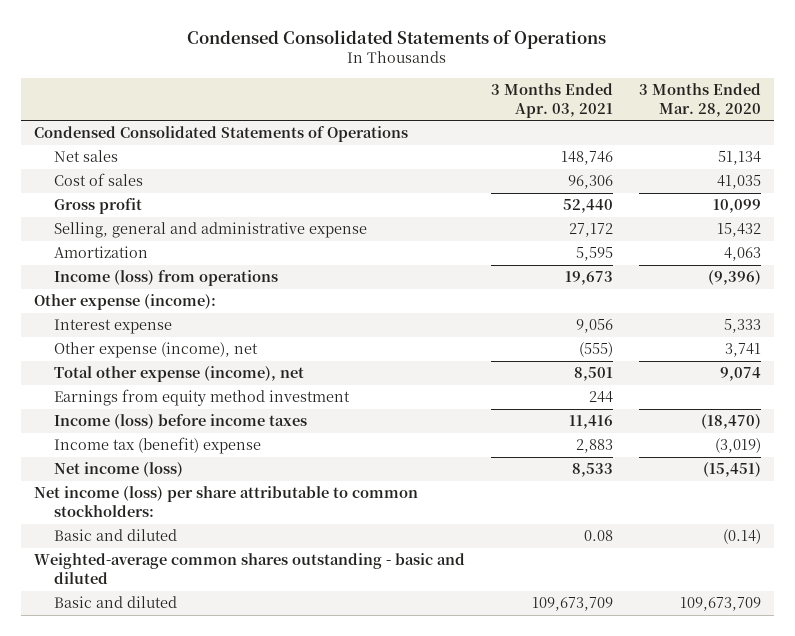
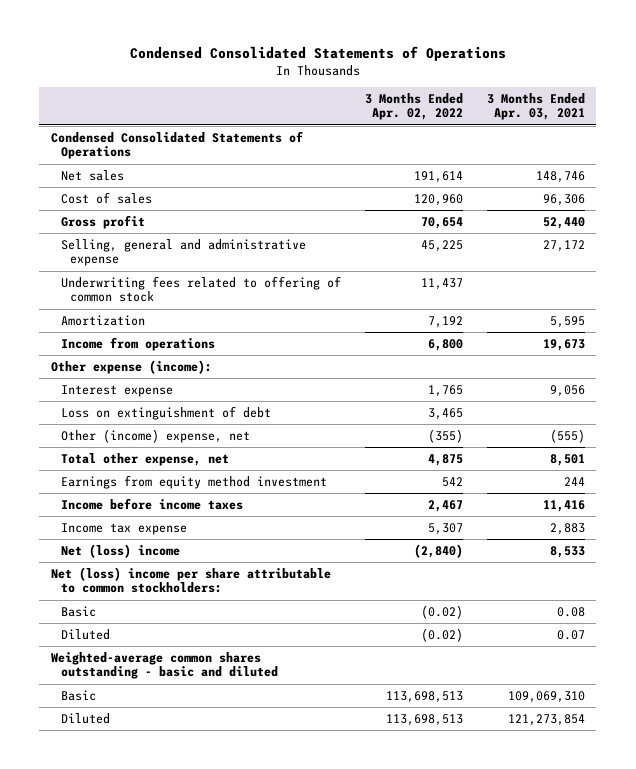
- | 3 Months Ended Apr. 03, 2021 | 3 Months Ended Mar. 28, 2020
+ | 3 Months Ended Apr. 02, 2022 | 3 Months Ended Apr. 03, 2021
+ Underwriting fees related to offering of common stock | 11,437 |
- Income (loss) from operations | 19,673 | (9,396)
+ Income from operations | 6,800 | 19,673
- Other expense (income), net | (555) | 3,741
- Total other expense (income), net | 8,501 | 9,074
+ Loss on extinguishment of debt | 3,465 |
+ Other (income) expense, net | (355) | (555)
+ Total other expense, net | 4,875 | 8,501
- Income (loss) before income taxes | 11,416 | (18,470)
- Income tax (benefit) expense | 2,883 | (3,019)
- Net income (loss) | 8,533 | (15,451)
- Net income (loss) per share attributable to common stockholders:
- Basic and diluted | 0.08 | (0.14)
+ Income before income taxes | 2,467 | 11,416
+ Income tax expense | 5,307 | 2,883
+ Net (loss) income | (2,840) | 8,533
+ Net (loss) income per share attributable to common stockholders:
+ Basic | (0.02) | 0.08
+ Diluted | (0.02) | 0.07
- Basic and diluted | 109,673,709 | 109,673,709
+ Basic | 113,698,513 | 109,069,310
+ Diluted | 113,698,513 | 121,273,854

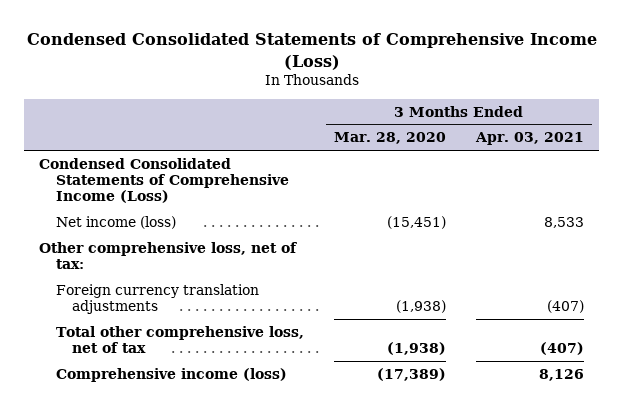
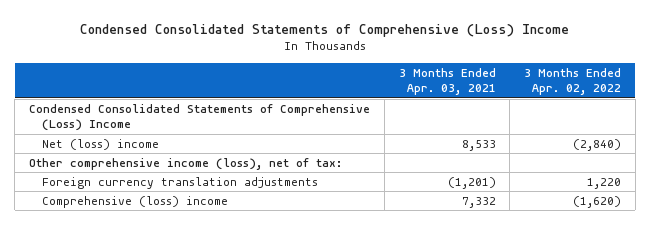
- Condensed Consolidated Statements of Comprehensive Income (Loss)
+ Condensed Consolidated Statements of Comprehensive (Loss) Income
- | 3 Months Ended Mar. 28, 2020 | 3 Months Ended Apr. 03, 2021
+ | 3 Months Ended Apr. 03, 2021 | 3 Months Ended Apr. 02, 2022
- Condensed Consolidated Statements of Comprehensive Income (Loss)
- Net income (loss) | (15,451) | 8,533
- Other comprehensive loss, net of tax:
- Foreign currency translation adjustments | (1,938) | (407)
- Total other comprehensive loss, net of tax | (1,938) | (407)
- Comprehensive income (loss) | (17,389) | 8,126
+ Condensed Consolidated Statements of Comprehensive (Loss) Income
+ Net (loss) income | 8,533 | (2,840)
+ Other comprehensive income (loss), net of tax:
+ Foreign currency translation adjustments | (1,201) | 1,220
+ Comprehensive (loss) income | 7,332 | (1,620)

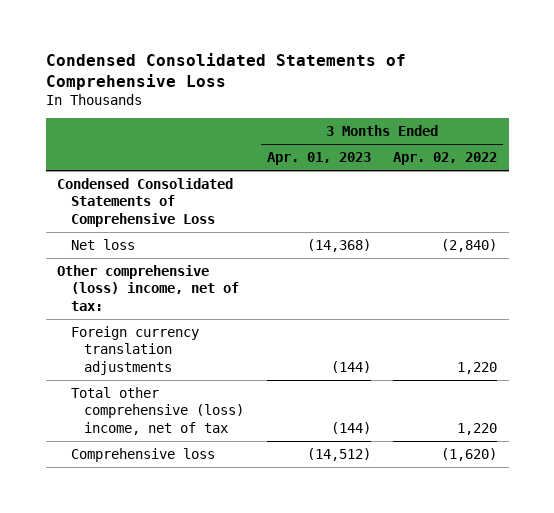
- Condensed Consolidated Statements of Comprehensive (Loss) Income
+ Condensed Consolidated Statements of Comprehensive Loss
- | 3 Months Ended Apr. 03, 2021 | 3 Months Ended Apr. 02, 2022
+ | 3 Months Ended Apr. 01, 2023 | 3 Months Ended Apr. 02, 2022
- Condensed Consolidated Statements of Comprehensive (Loss) Income
- Net (loss) income | 8,533 | (2,840)
- Other comprehensive income (loss), net of tax:
+ Condensed Consolidated Statements of Comprehensive Loss
+ Net loss | (14,368) | (2,840)
+ Other comprehensive (loss) income, net of tax:
- Comprehensive (loss) income | 7,332 | (1,620)
+ Total other comprehensive (loss) income, net of tax | (144) | 1,220
+ Comprehensive loss | (14,512) | (1,620)

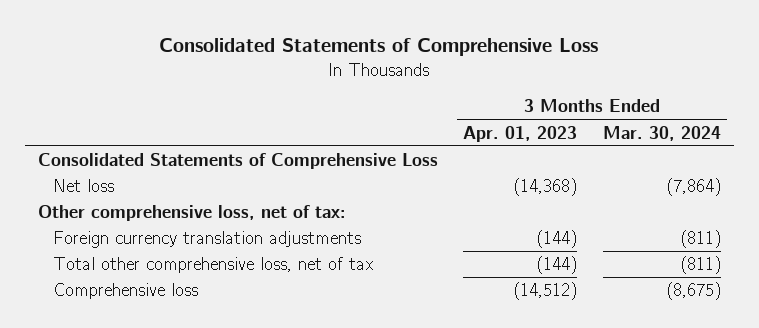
- Condensed Consolidated Statements of Comprehensive Loss
+ Consolidated Statements of Comprehensive Loss
- | 3 Months Ended Apr. 01, 2023 | 3 Months Ended Apr. 02, 2022
+ | 3 Months Ended Apr. 01, 2023 | 3 Months Ended Mar. 30, 2024
- Condensed Consolidated Statements of Comprehensive Loss
+ Consolidated Statements of Comprehensive Loss
- Other comprehensive (loss) income, net of tax:
+ Other comprehensive loss, net of tax:
- Total other comprehensive (loss) income, net of tax | (144) | 1,220
+ Total other comprehensive loss, net of tax | (144) | (811)

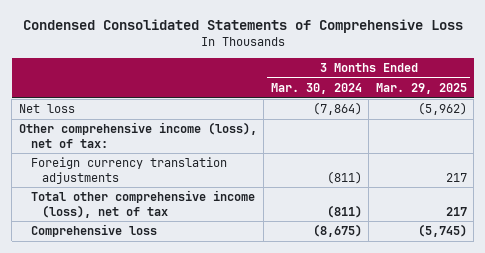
- Consolidated Statements of Comprehensive Loss
+ Condensed Consolidated Statements of Comprehensive Loss
- | 3 Months Ended Apr. 01, 2023 | 3 Months Ended Mar. 30, 2024
+ | 3 Months Ended Mar. 30, 2024 | 3 Months Ended Mar. 29, 2025
- Consolidated Statements of Comprehensive Loss
- Other comprehensive loss, net of tax:
+ Other comprehensive income (loss), net of tax:
- Total other comprehensive loss, net of tax | (144) | (811)
+ Total other comprehensive income (loss), net of tax | (811) | 217

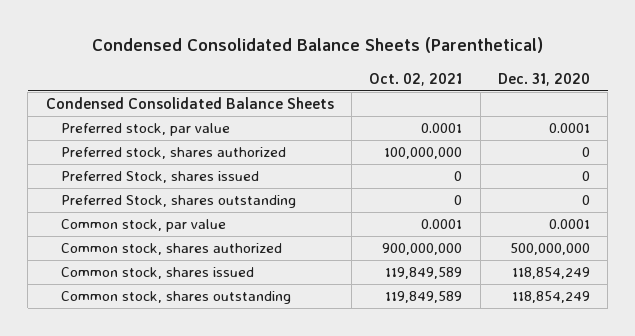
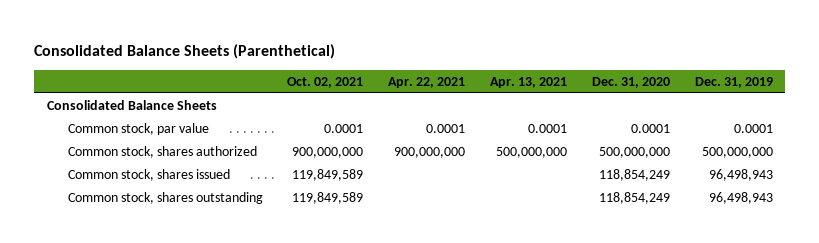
- Condensed Consolidated Balance Sheets (Parenthetical)
+ Consolidated Balance Sheets (Parenthetical)
- | Oct. 02, 2021 | Dec. 31, 2020
+ | Oct. 02, 2021 | Apr. 22, 2021 | Apr. 13, 2021 | Dec. 31, 2020 | Dec. 31, 2019
- Condensed Consolidated Balance Sheets
- Preferred stock, par value | 0.0001 | 0.0001
- Preferred stock, shares authorized | 100,000,000 | 0
- Preferred Stock, shares issued | 0 | 0
- Preferred Stock, shares outstanding | 0 | 0
+ Consolidated Balance Sheets

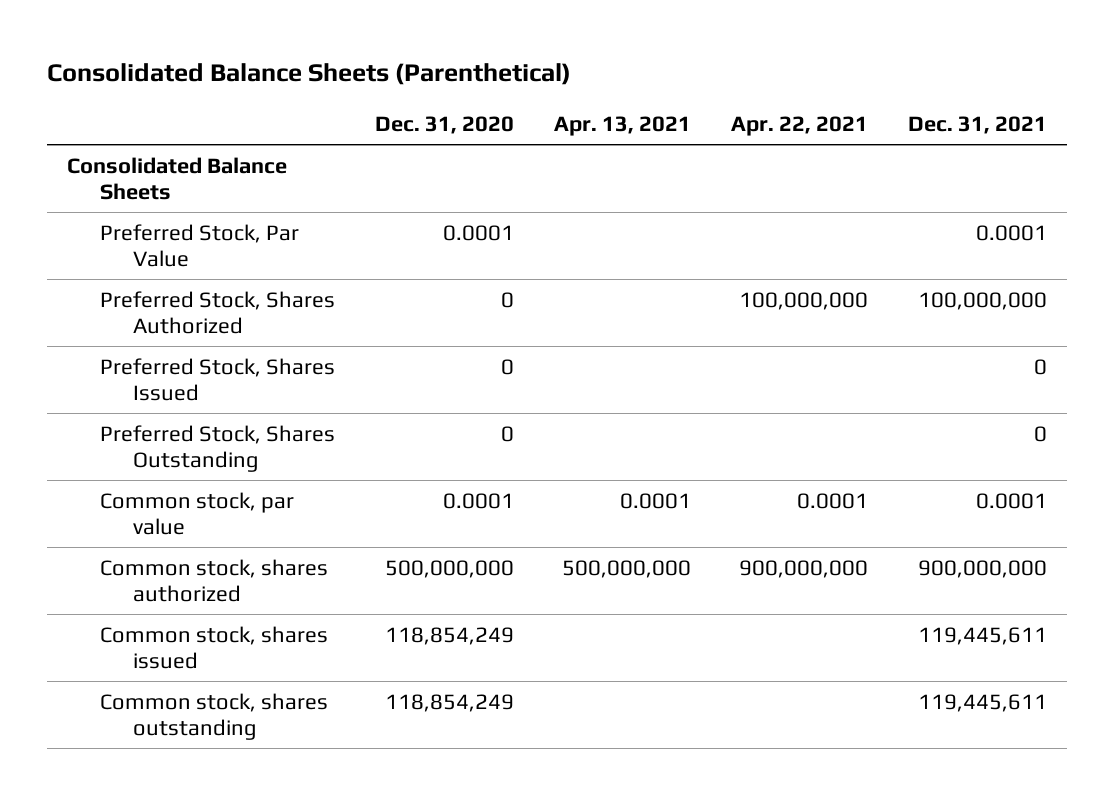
- | Oct. 02, 2021 | Apr. 22, 2021 | Apr. 13, 2021 | Dec. 31, 2020 | Dec. 31, 2019
+ | Dec. 31, 2020 | Apr. 13, 2021 | Apr. 22, 2021 | Dec. 31, 2021
+ Preferred Stock, Par Value | 0.0001 | | | 0.0001
+ Preferred Stock, Shares Authorized | 0 | | 100,000,000 | 100,000,000
+ Preferred Stock, Shares Issued | 0 | | | 0
+ Preferred Stock, Shares Outstanding | 0 | | | 0

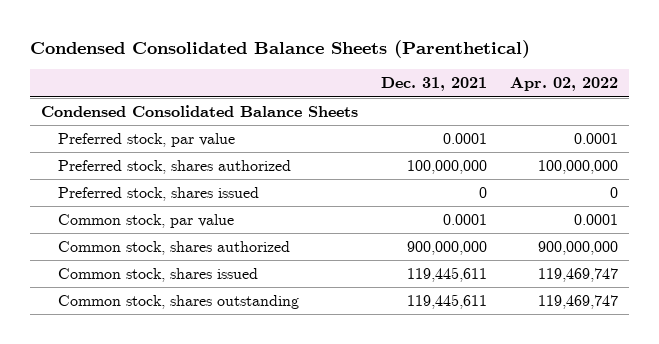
- Consolidated Balance Sheets (Parenthetical)
+ Condensed Consolidated Balance Sheets (Parenthetical)
- | Dec. 31, 2020 | Apr. 13, 2021 | Apr. 22, 2021 | Dec. 31, 2021
+ | Dec. 31, 2021 | Apr. 02, 2022
- Consolidated Balance Sheets
- Preferred Stock, Par Value | 0.0001 | | | 0.0001
- Preferred Stock, Shares Authorized | 0 | | 100,000,000 | 100,000,000
- Preferred Stock, Shares Issued | 0 | | | 0
- Preferred Stock, Shares Outstanding | 0 | | | 0
+ Condensed Consolidated Balance Sheets
+ Preferred stock, par value | 0.0001 | 0.0001
+ Preferred stock, shares authorized | 100,000,000 | 100,000,000
+ Preferred stock, shares issued | 0 | 0

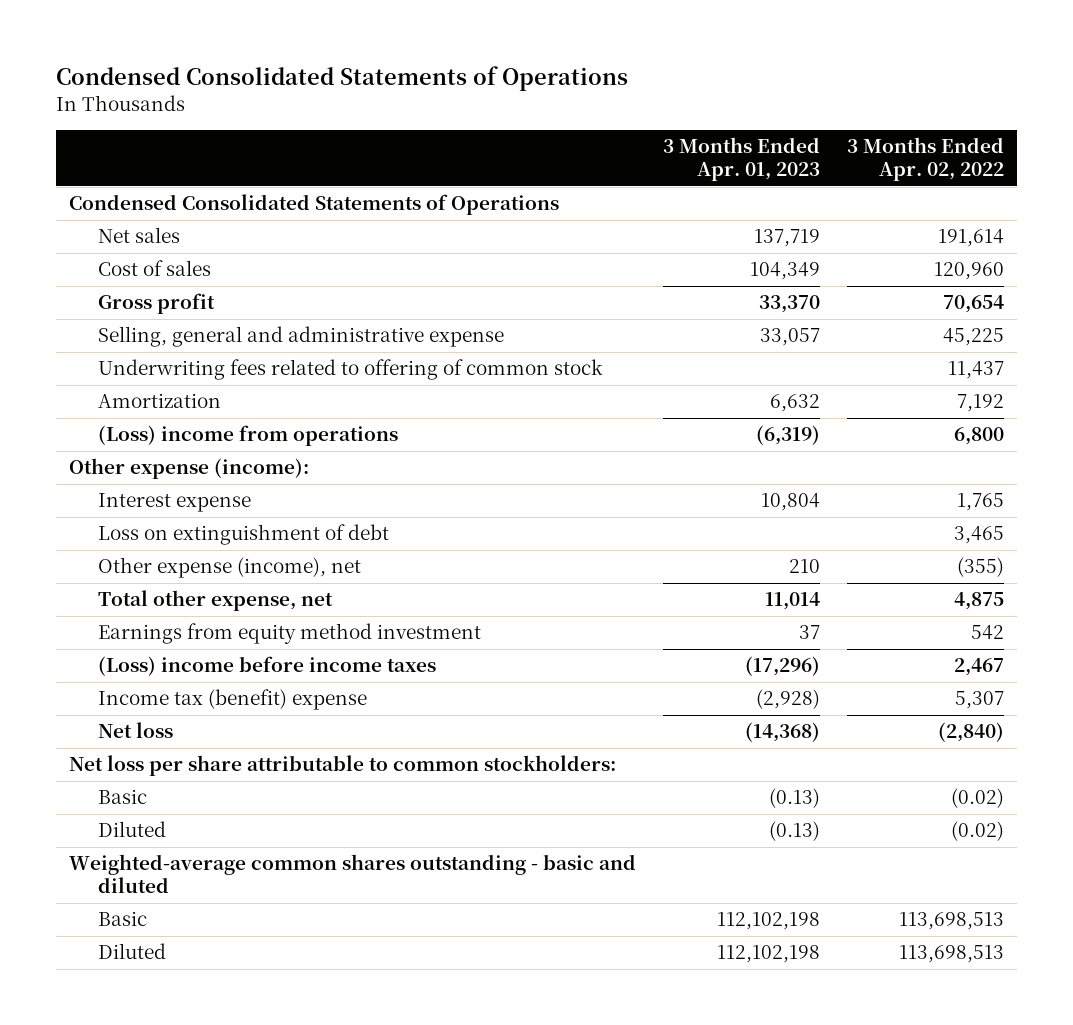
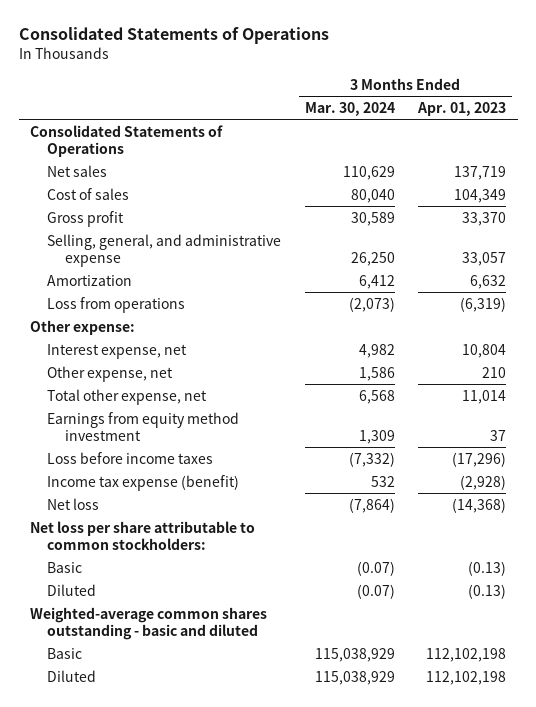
- Condensed Consolidated Statements of Operations
+ Consolidated Statements of Operations
- | 3 Months Ended Apr. 01, 2023 | 3 Months Ended Apr. 02, 2022
+ | 3 Months Ended Mar. 30, 2024 | 3 Months Ended Apr. 01, 2023
- Condensed Consolidated Statements of Operations
+ Consolidated Statements of Operations
- Selling, general and administrative expense | 33,057 | 45,225
- Underwriting fees related to offering of common stock | | 11,437
+ Selling, general, and administrative expense | 26,250 | 33,057
- (Loss) income from operations | (6,319) | 6,800
- Other expense (income):
- Interest expense | 10,804 | 1,765
- Loss on extinguishment of debt | | 3,465
- Other expense (income), net | 210 | (355)
+ Loss from operations | (2,073) | (6,319)
+ Other expense:
+ Interest expense, net | 4,982 | 10,804
+ Other expense, net | 1,586 | 210
- (Loss) income before income taxes | (17,296) | 2,467
- Income tax (benefit) expense | (2,928) | 5,307
+ Loss before income taxes | (7,332) | (17,296)
+ Income tax expense (benefit) | 532 | (2,928)

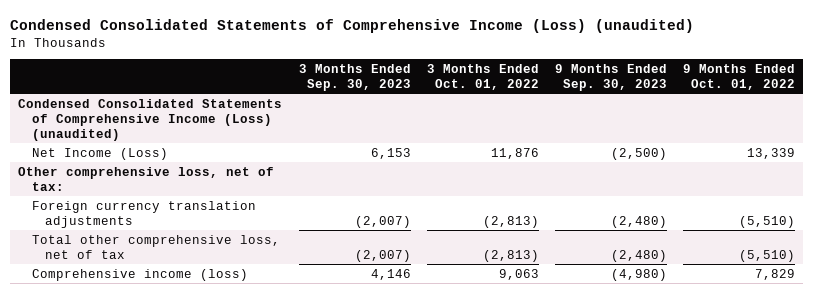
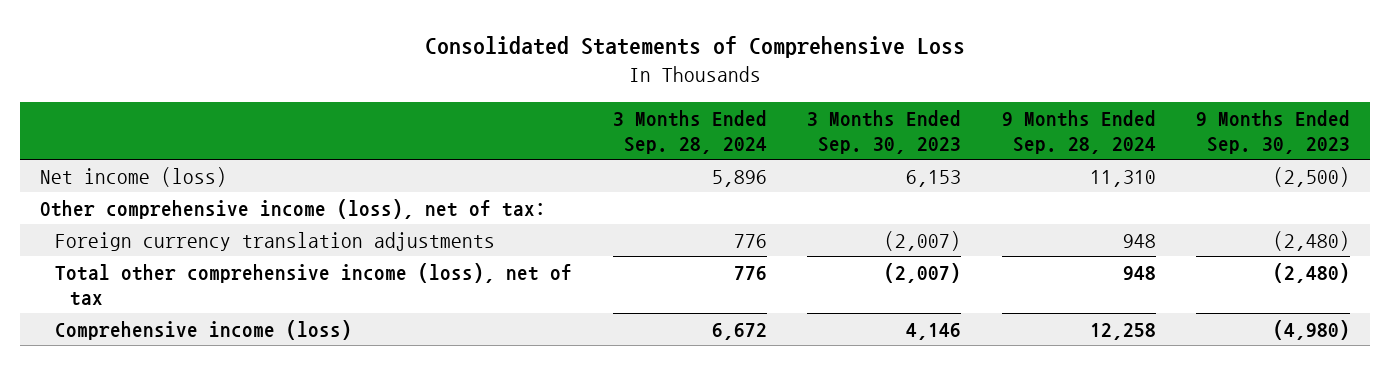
- Condensed Consolidated Statements of Comprehensive Income (Loss) (unaudited)
+ Consolidated Statements of Comprehensive Loss
- | 3 Months Ended Sep. 30, 2023 | 3 Months Ended Oct. 01, 2022 | 9 Months Ended Sep. 30, 2023 | 9 Months Ended Oct. 01, 2022
+ | 3 Months Ended Sep. 28, 2024 | 3 Months Ended Sep. 30, 2023 | 9 Months Ended Sep. 28, 2024 | 9 Months Ended Sep. 30, 2023
- Condensed Consolidated Statements of Comprehensive Income (Loss) (unaudited)
- Net Income (Loss) | 6,153 | 11,876 | (2,500) | 13,339
- Other comprehensive loss, net of tax:
+ Net income (loss) | 5,896 | 6,153 | 11,310 | (2,500)
+ Other comprehensive income (loss), net of tax:
- Total other comprehensive loss, net of tax | (2,007) | (2,813) | (2,480) | (5,510)
+ Total other comprehensive income (loss), net of tax | 776 | (2,007) | 948 | (2,480)

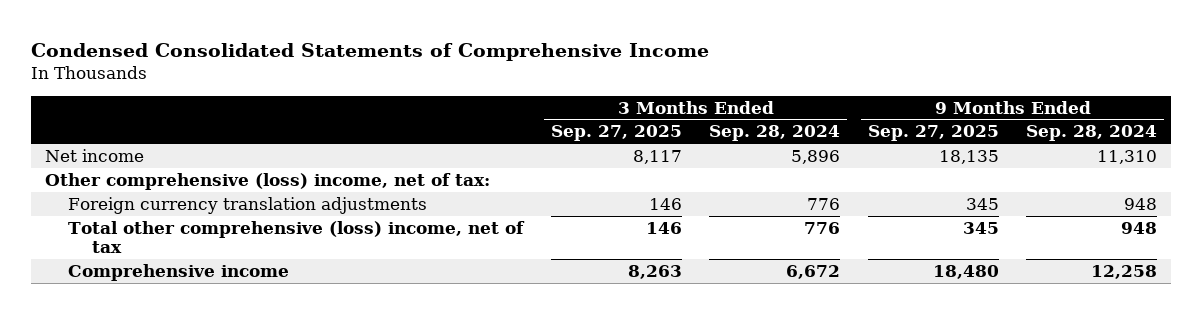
- Consolidated Statements of Comprehensive Loss
+ Condensed Consolidated Statements of Comprehensive Income
- | 3 Months Ended Sep. 28, 2024 | 3 Months Ended Sep. 30, 2023 | 9 Months Ended Sep. 28, 2024 | 9 Months Ended Sep. 30, 2023
+ | 3 Months Ended Sep. 27, 2025 | 3 Months Ended Sep. 28, 2024 | 9 Months Ended Sep. 27, 2025 | 9 Months Ended Sep. 28, 2024
- Net income (loss) | 5,896 | 6,153 | 11,310 | (2,500)
- Other comprehensive income (loss), net of tax:
+ Net income | 8,117 | 5,896 | 18,135 | 11,310
+ Other comprehensive (loss) income, net of tax:
- Total other comprehensive income (loss), net of tax | 776 | (2,007) | 948 | (2,480)
- Comprehensive income (loss) | 6,672 | 4,146 | 12,258 | (4,980)
+ Total other comprehensive (loss) income, net of tax | 146 | 776 | 345 | 948
+ Comprehensive income | 8,263 | 6,672 | 18,480 | 12,258

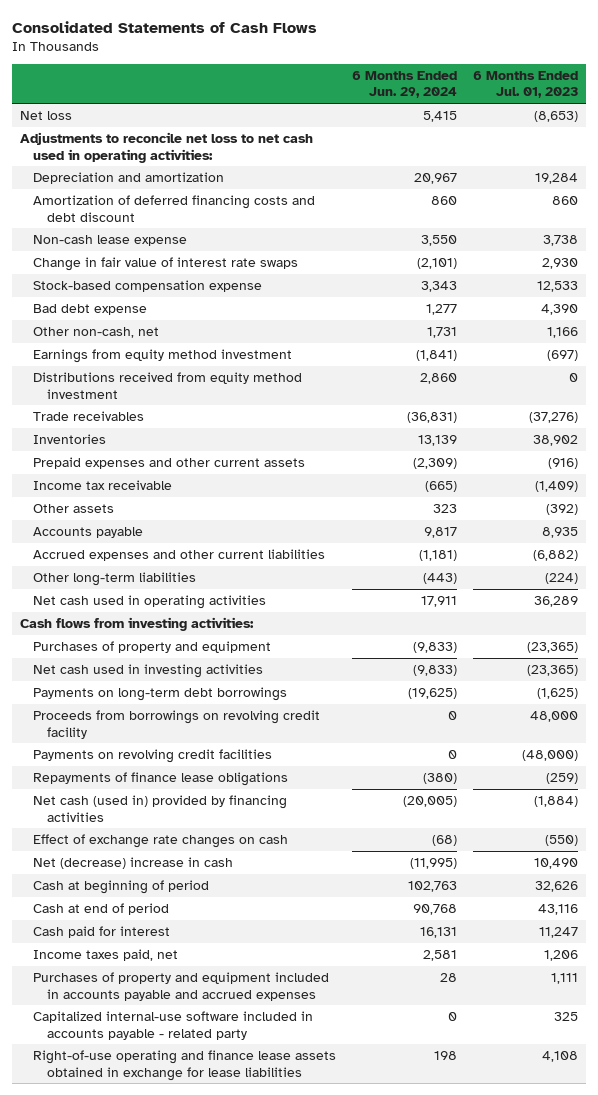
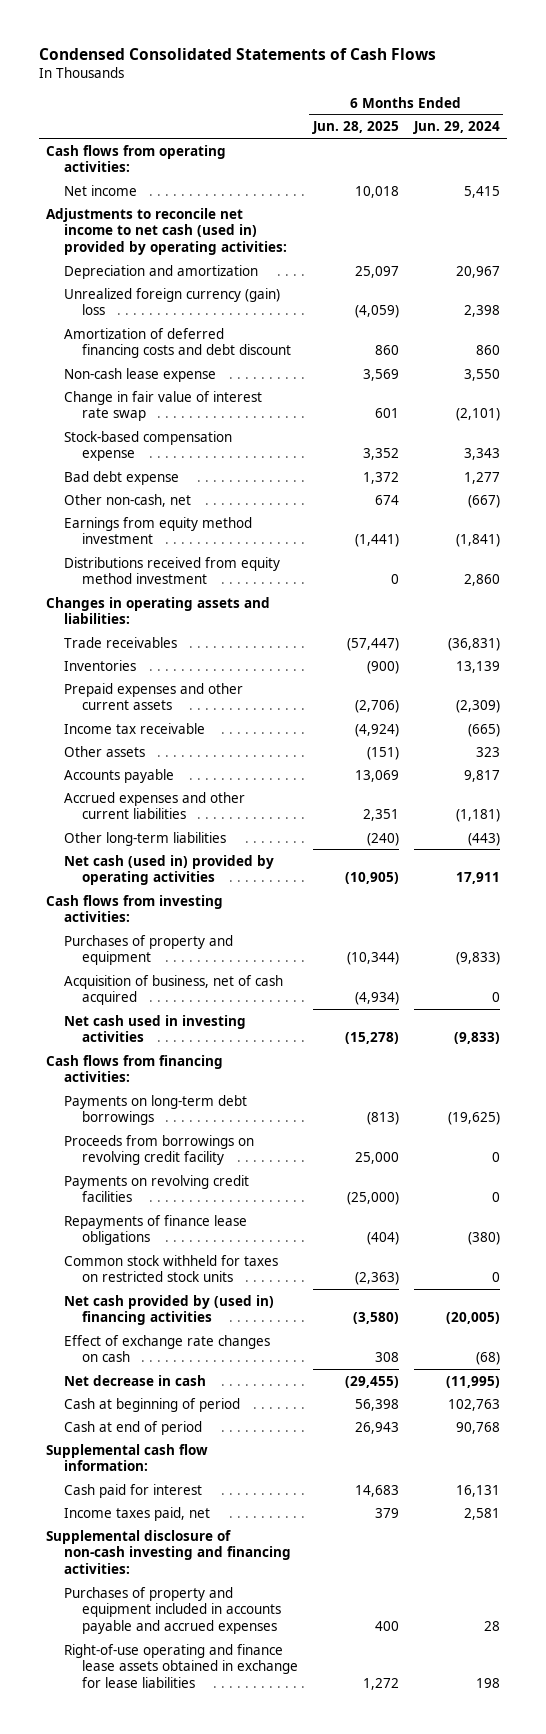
- Consolidated Statements of Cash Flows
+ Condensed Consolidated Statements of Cash Flows
- | 6 Months Ended Jun. 29, 2024 | 6 Months Ended Jul. 01, 2023
+ | 6 Months Ended Jun. 28, 2025 | 6 Months Ended Jun. 29, 2024
- Net loss | 5,415 | (8,653)
- Adjustments to reconcile net loss to net cash used in operating activities:
+ Cash flows from operating activities:
+ Net income | 10,018 | 5,415
+ Adjustments to reconcile net income to net cash (used in) provided by operating activities:
+ Unrealized foreign currency (gain) loss | (4,059) | 2,398
- Change in fair value of interest rate swaps | (2,101) | 2,930
+ Change in fair value of interest rate swap | 601 | (2,101)
- Other non-cash, net | 1,731 | 1,166
+ Other non-cash, net | 674 | (667)
+ Changes in operating assets and liabilities:
- Net cash used in operating activities | 17,911 | 36,289
+ Net cash (used in) provided by operating activities | (10,905) | 17,911
+ Acquisition of business, net of cash acquired | (4,934) | 0
+ Cash flows from financing activities:
- Net cash (used in) provided by financing activities | (20,005) | (1,884)
+ Common stock withheld for taxes on restricted stock units | (2,363) | 0
+ Net cash provided by (used in) financing activities | (3,580) | (20,005)
- Net (decrease) increase in cash | (11,995) | 10,490
+ Net decrease in cash | (29,455) | (11,995)
+ Supplemental cash flow information:
+ Supplemental disclosure of non-cash investing and financing activities:
- Capitalized internal-use software included in accounts payable - related party | 0 | 325

